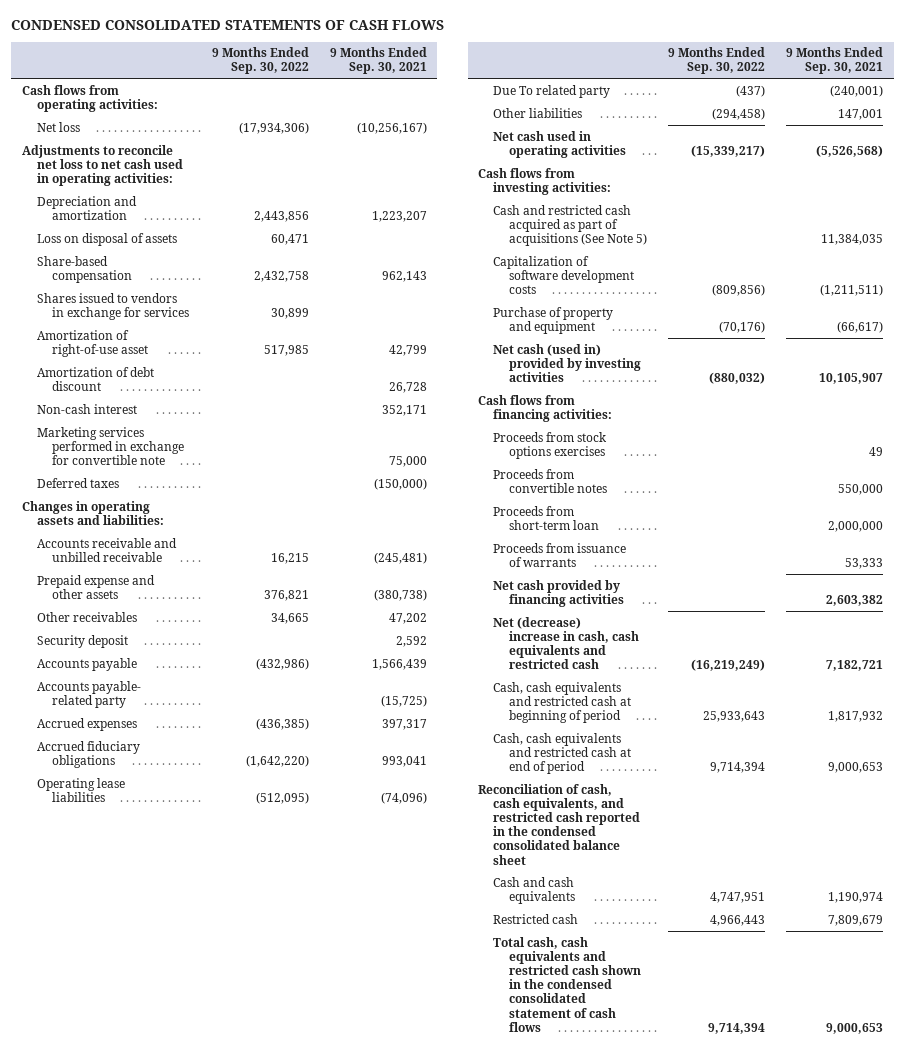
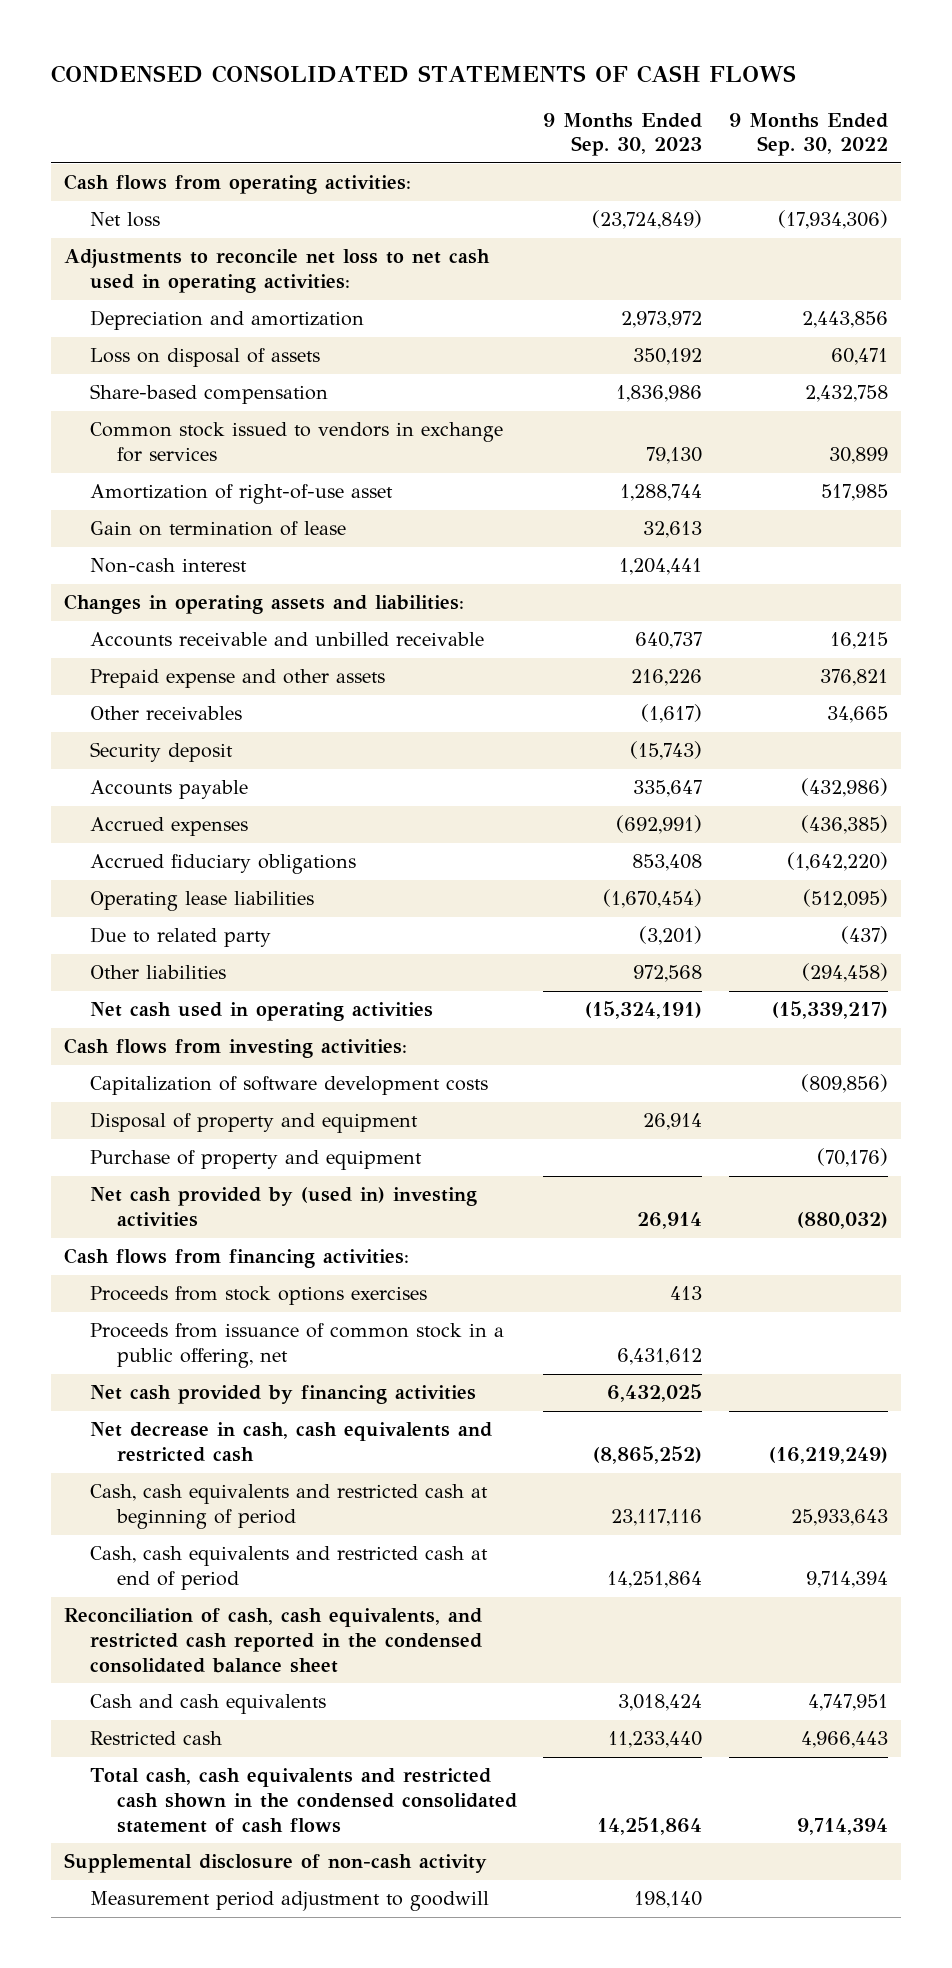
- | 9 Months Ended Sep. 30, 2022 | 9 Months Ended Sep. 30, 2021
+ | 9 Months Ended Sep. 30, 2023 | 9 Months Ended Sep. 30, 2022
- Shares issued to vendors in exchange for services | 30,899 |
+ Common stock issued to vendors in exchange for services | 79,130 | 30,899
- Amortization of debt discount | | 26,728
+ Gain on termination of lease | 32,613 |
- Marketing services performed in exchange for convertible note | | 75,000
- Deferred taxes | | (150,000)
- Accounts payable- related party | | (15,725)
- Due To related party | (437) | (240,001)
+ Due to related party | (3,201) | (437)
- Cash and restricted cash acquired as part of acquisitions (See Note 5) | | 11,384,035
+ Disposal of property and equipment | 26,914 |
- Net cash (used in) provided by investing activities | (880,032) | 10,105,907
+ Net cash provided by (used in) investing activities | 26,914 | (880,032)
- Proceeds from convertible notes | | 550,000
- Proceeds from short-term loan | | 2,000,000
- Proceeds from issuance of warrants | | 53,333
+ Proceeds from issuance of common stock in a public offering, net | 6,431,612 |
- Net (decrease) increase in cash, cash equivalents and restricted cash | (16,219,249) | 7,182,721
+ Net decrease in cash, cash equivalents and restricted cash | (8,865,252) | (16,219,249)
+ Supplemental disclosure of non-cash activity
+ Measurement period adjustment to goodwill | 198,140 |

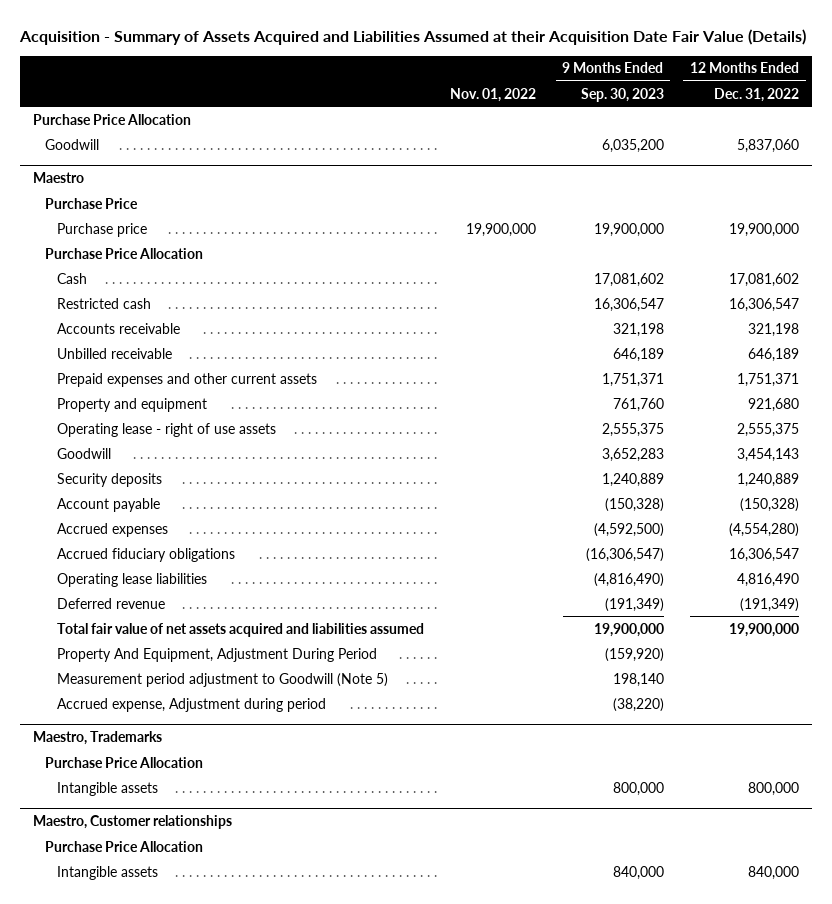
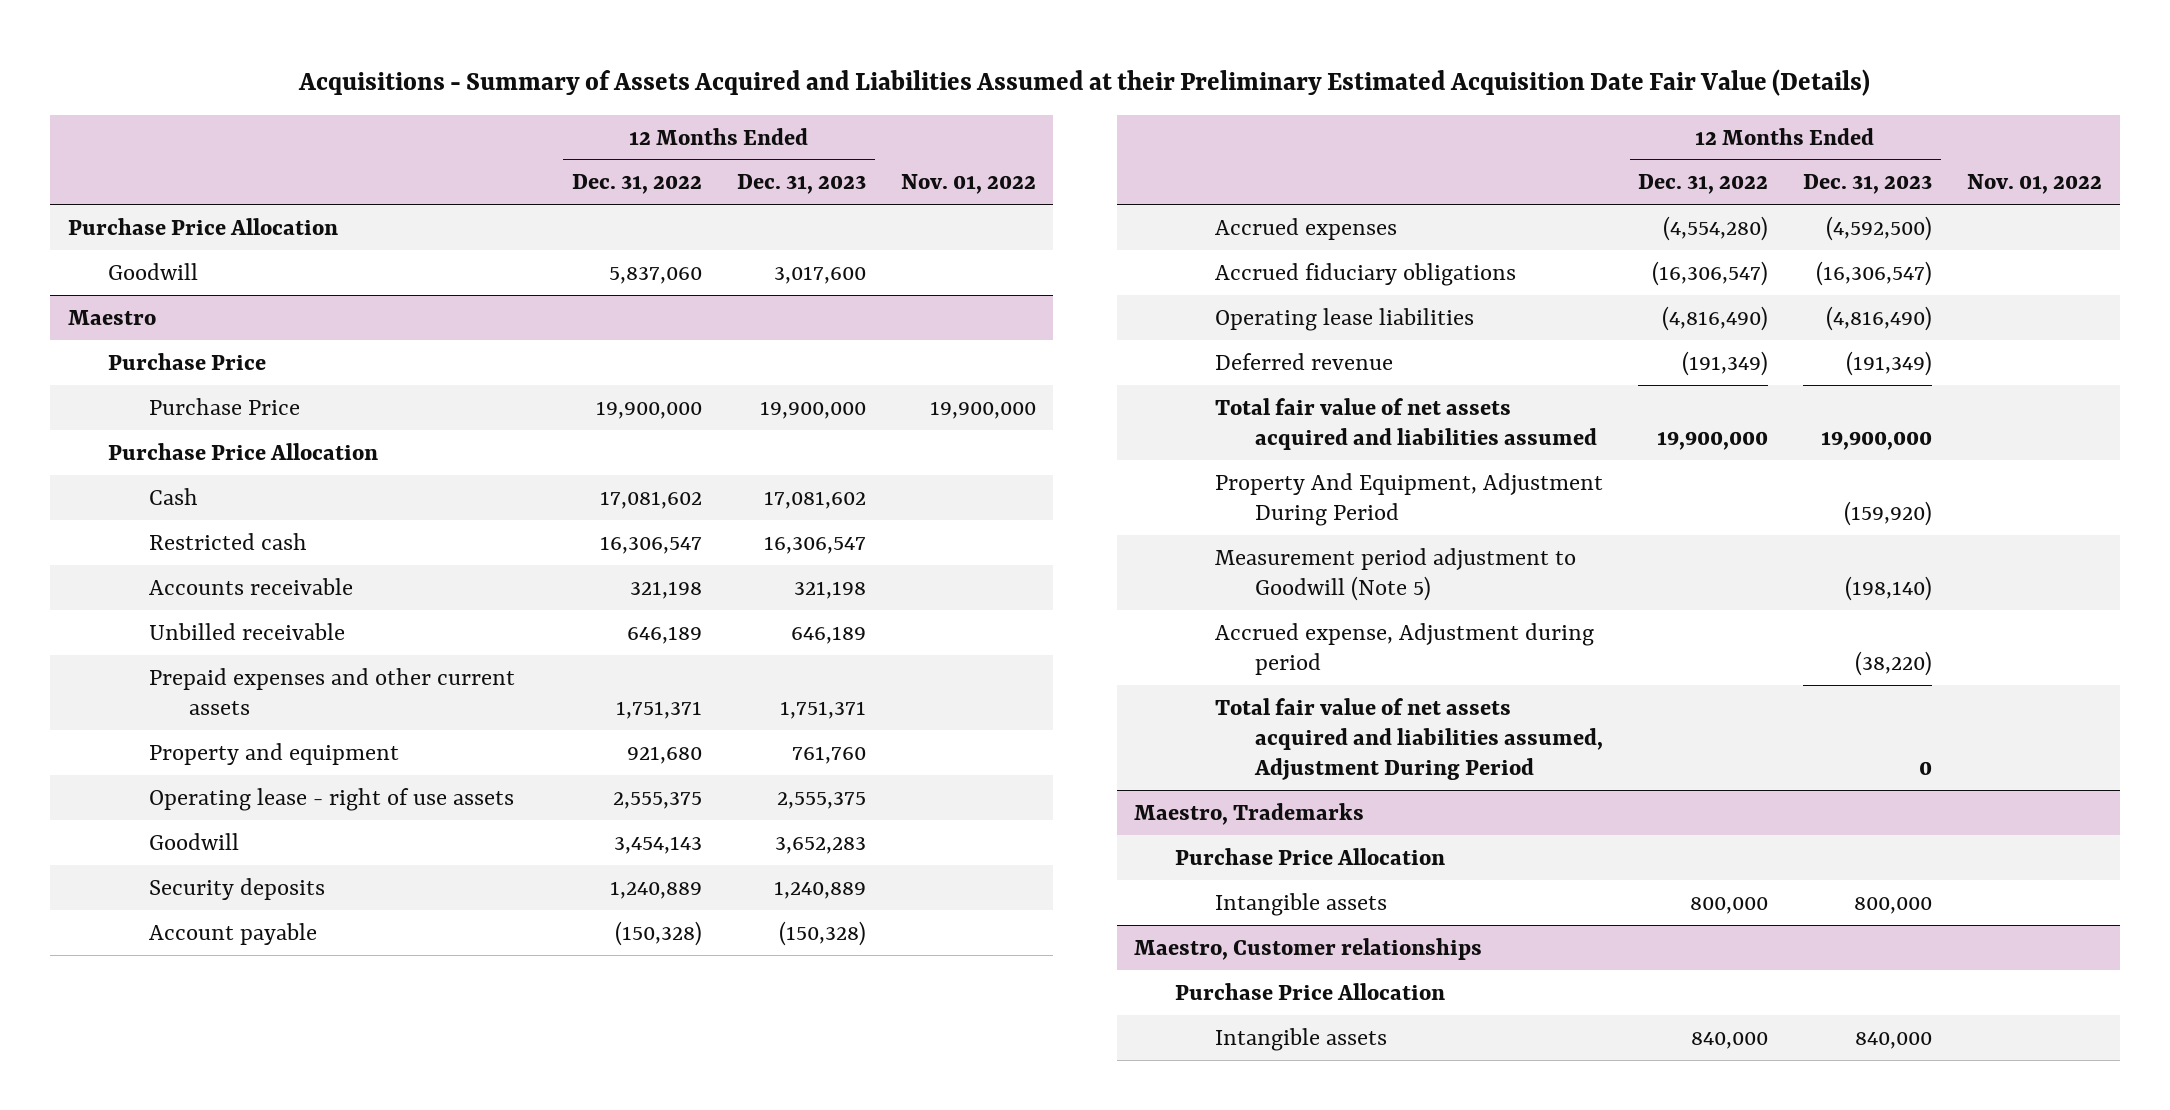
- Acquisition - Summary of Assets Acquired and Liabilities Assumed at their Acquisition Date Fair Value (Details)
+ Acquisitions - Summary of Assets Acquired and Liabilities Assumed at their Preliminary Estimated Acquisition Date Fair Value (Details)
- | Nov. 01, 2022 | 9 Months Ended Sep. 30, 2023 | 12 Months Ended Dec. 31, 2022
+ | 12 Months Ended Dec. 31, 2022 | 12 Months Ended Dec. 31, 2023 | Nov. 01, 2022
@ Maestro
- Purchase price | 19,900,000 | 19,900,000 | 19,900,000
+ Purchase Price | 19,900,000 | 19,900,000 | 19,900,000
- Accrued fiduciary obligations | | (16,306,547) | 16,306,547
- Operating lease liabilities | | (4,816,490) | 4,816,490
+ Accrued fiduciary obligations | (16,306,547) | (16,306,547) |
+ Operating lease liabilities | (4,816,490) | (4,816,490) |
+ Total fair value of net assets acquired and liabilities assumed, Adjustment During Period | | 0 |

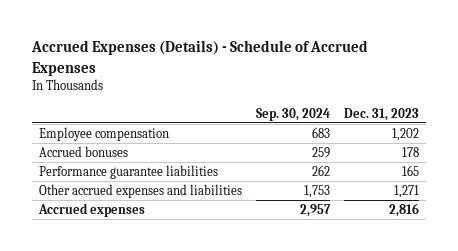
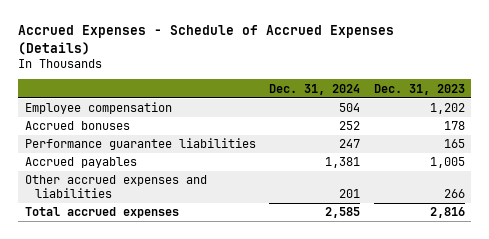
- Accrued Expenses (Details) - Schedule of Accrued Expenses
+ Accrued Expenses - Schedule of Accrued Expenses (Details)
- | Sep. 30, 2024 | Dec. 31, 2023
+ | Dec. 31, 2024 | Dec. 31, 2023
- Other accrued expenses and liabilities | 1,753 | 1,271
- Accrued expenses | 2,957 | 2,816
+ Accrued payables | 1,381 | 1,005
+ Other accrued expenses and liabilities | 201 | 266
+ Total accrued expenses | 2,585 | 2,816

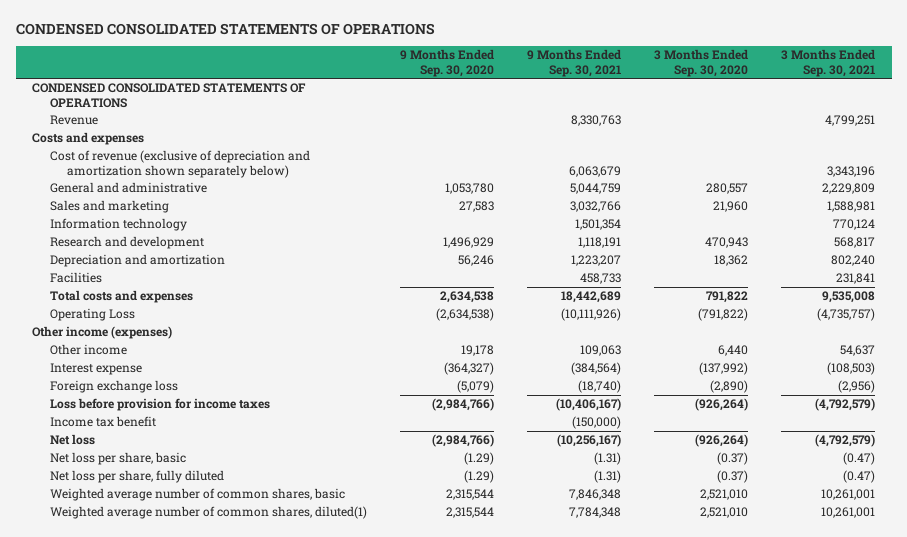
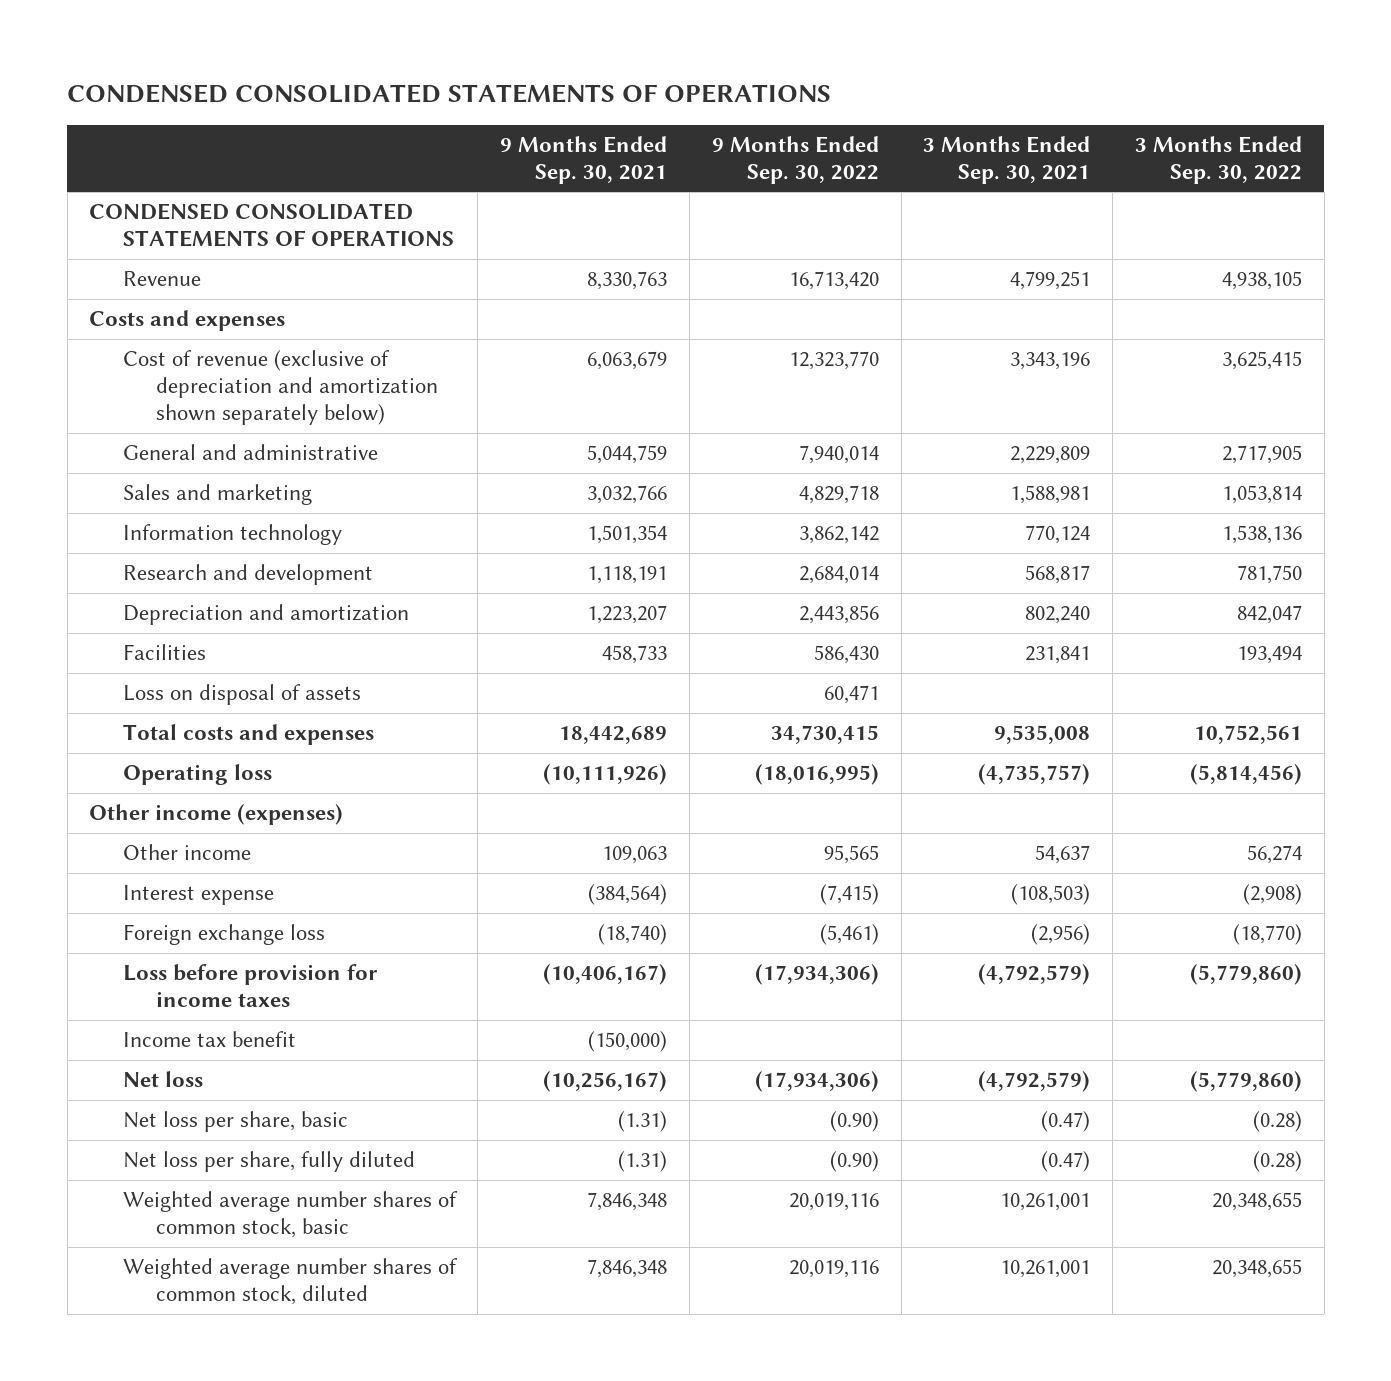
- | 9 Months Ended Sep. 30, 2020 | 9 Months Ended Sep. 30, 2021 | 3 Months Ended Sep. 30, 2020 | 3 Months Ended Sep. 30, 2021
+ | 9 Months Ended Sep. 30, 2021 | 9 Months Ended Sep. 30, 2022 | 3 Months Ended Sep. 30, 2021 | 3 Months Ended Sep. 30, 2022
+ Loss on disposal of assets | | 60,471 | |
- Operating Loss | (2,634,538) | (10,111,926) | (791,822) | (4,735,757)
+ Operating loss | (10,111,926) | (18,016,995) | (4,735,757) | (5,814,456)
- Weighted average number of common shares, basic | 2,315,544 | 7,846,348 | 2,521,010 | 10,261,001
- Weighted average number of common shares, diluted(1) | 2,315,544 | 7,784,348 | 2,521,010 | 10,261,001
+ Weighted average number shares of common stock, basic | 7,846,348 | 20,019,116 | 10,261,001 | 20,348,655
+ Weighted average number shares of common stock, diluted | 7,846,348 | 20,019,116 | 10,261,001 | 20,348,655

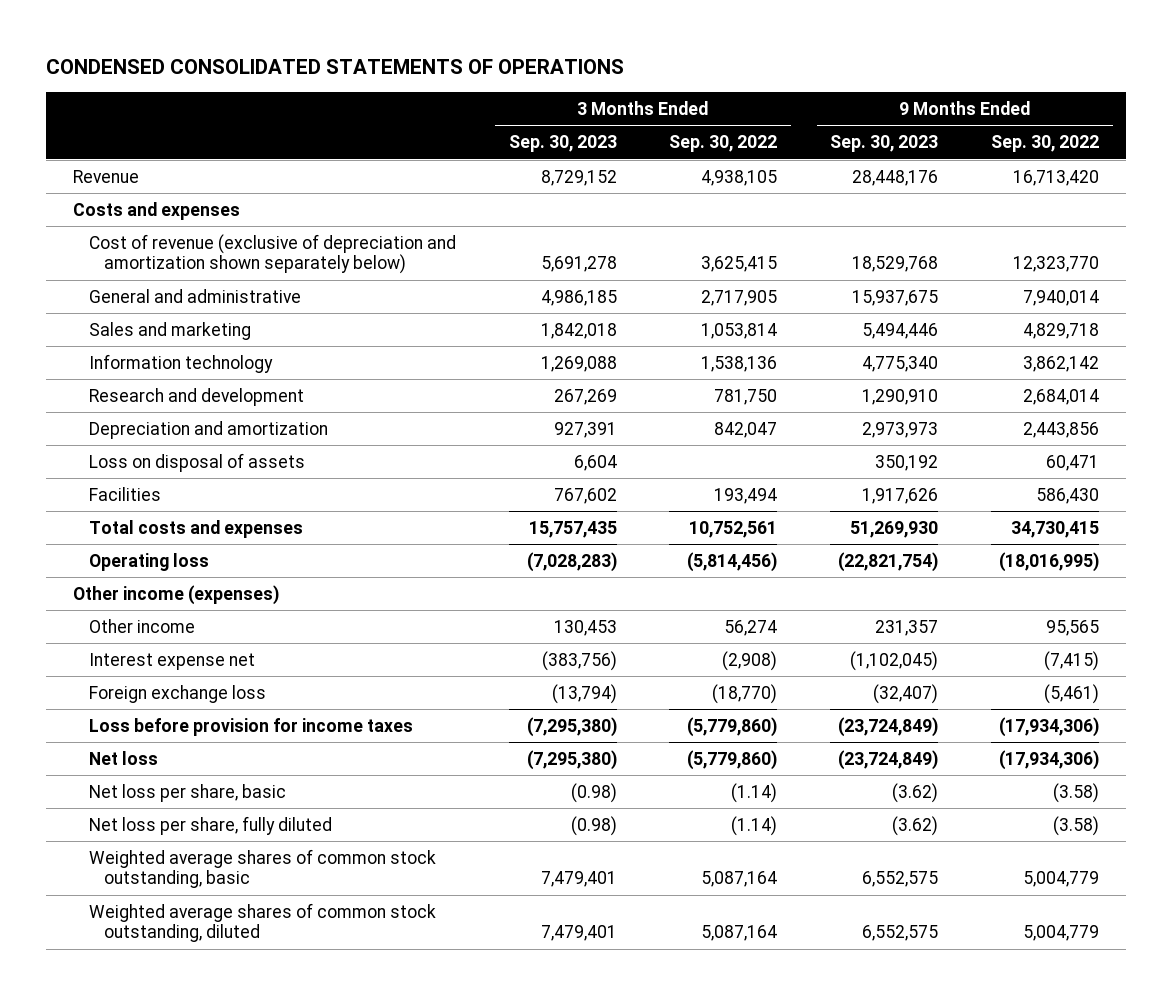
- | 9 Months Ended Sep. 30, 2021 | 9 Months Ended Sep. 30, 2022 | 3 Months Ended Sep. 30, 2021 | 3 Months Ended Sep. 30, 2022
+ | 3 Months Ended Sep. 30, 2023 | 3 Months Ended Sep. 30, 2022 | 9 Months Ended Sep. 30, 2023 | 9 Months Ended Sep. 30, 2022
- CONDENSED CONSOLIDATED STATEMENTS OF OPERATIONS
moved down: Facilities | 767,602 | 193,494 | 1,917,626 | 586,430
- Interest expense | (384,564) | (7,415) | (108,503) | (2,908)
+ Interest expense net | (383,756) | (2,908) | (1,102,045) | (7,415)
- Income tax benefit | (150,000) | | |
- Net loss per share, basic | (1.31) | (0.90) | (0.47) | (0.28)
- Net loss per share, fully diluted | (1.31) | (0.90) | (0.47) | (0.28)
- Weighted average number shares of common stock, basic | 7,846,348 | 20,019,116 | 10,261,001 | 20,348,655
- Weighted average number shares of common stock, diluted | 7,846,348 | 20,019,116 | 10,261,001 | 20,348,655
+ Net loss per share, basic | (0.98) | (1.14) | (3.62) | (3.58)
+ Net loss per share, fully diluted | (0.98) | (1.14) | (3.62) | (3.58)
+ Weighted average shares of common stock outstanding, basic | 7,479,401 | 5,087,164 | 6,552,575 | 5,004,779
+ Weighted average shares of common stock outstanding, diluted | 7,479,401 | 5,087,164 | 6,552,575 | 5,004,779

